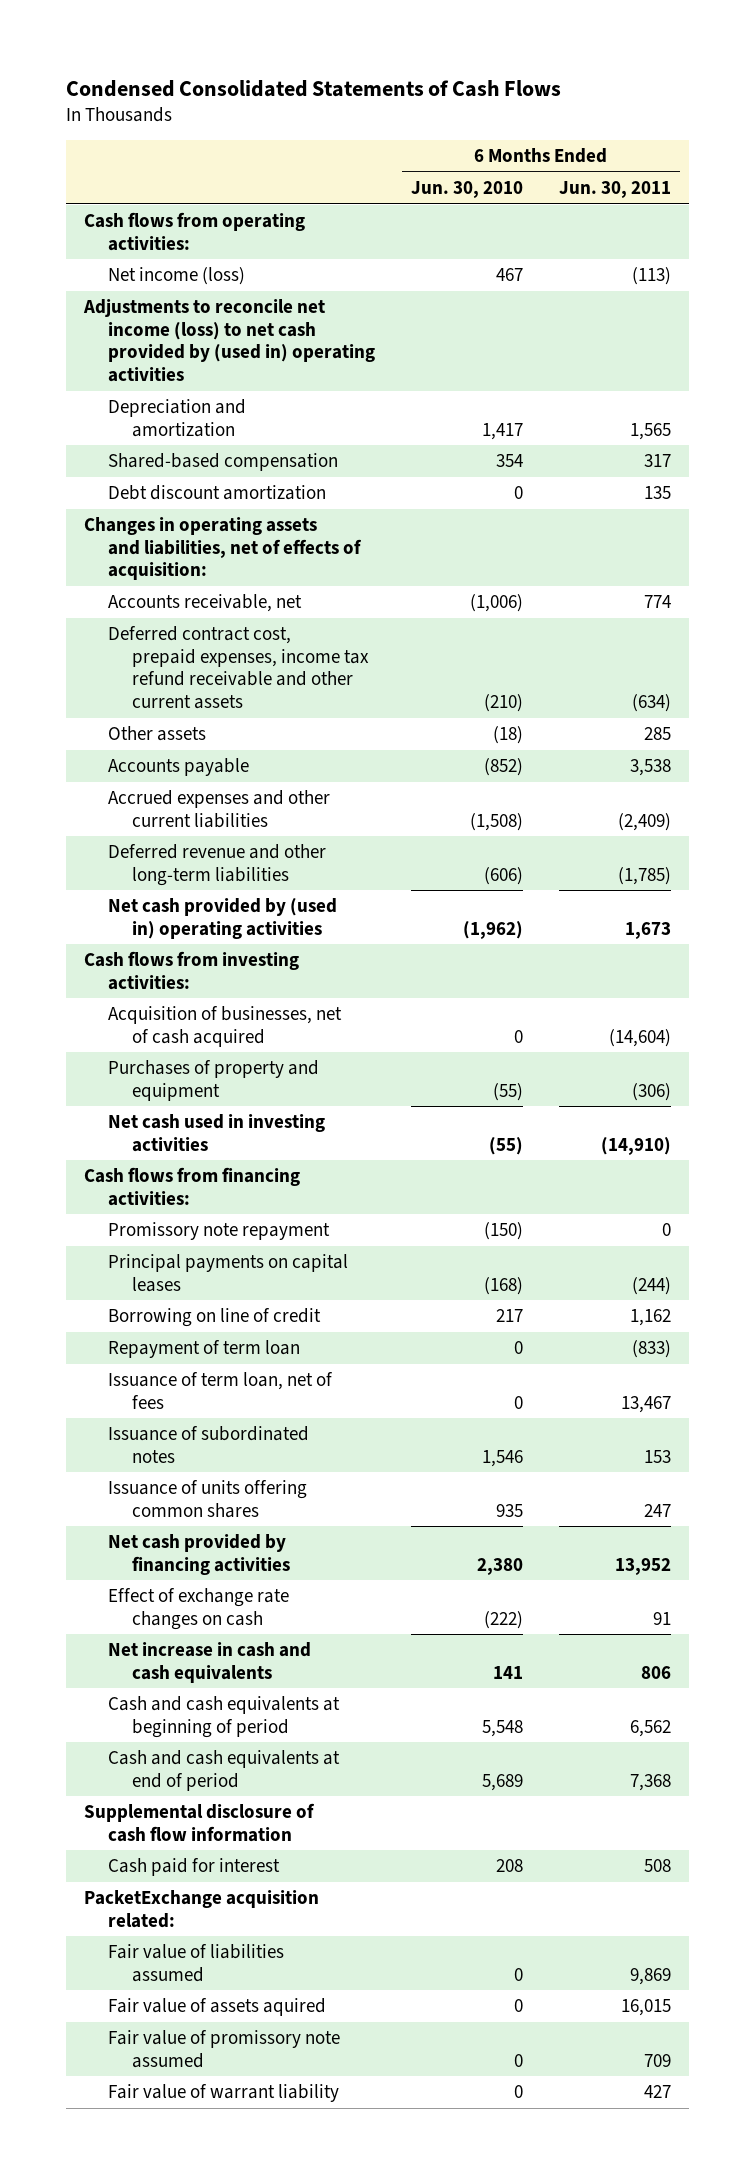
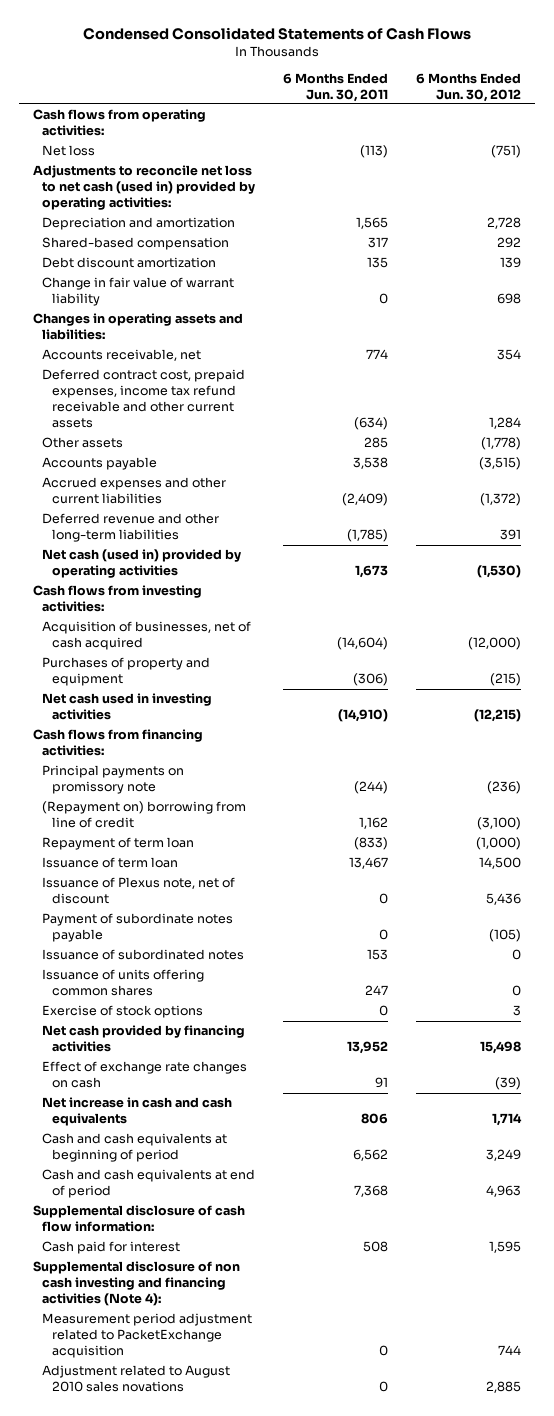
- | 6 Months Ended Jun. 30, 2010 | 6 Months Ended Jun. 30, 2011
+ | 6 Months Ended Jun. 30, 2011 | 6 Months Ended Jun. 30, 2012
- Net income (loss) | 467 | (113)
- Adjustments to reconcile net income (loss) to net cash provided by (used in) operating activities
+ Net loss | (113) | (751)
+ Adjustments to reconcile net loss to net cash (used in) provided by operating activities:
- Changes in operating assets and liabilities, net of effects of acquisition:
+ Change in fair value of warrant liability | 0 | 698
+ Changes in operating assets and liabilities:
- Net cash provided by (used in) operating activities | (1,962) | 1,673
+ Net cash (used in) provided by operating activities | 1,673 | (1,530)
- Promissory note repayment | (150) | 0
- Principal payments on capital leases | (168) | (244)
- Borrowing on line of credit | 217 | 1,162
+ Principal payments on promissory note | (244) | (236)
+ (Repayment on) borrowing from line of credit | 1,162 | (3,100)
- Issuance of term loan, net of fees | 0 | 13,467
+ Issuance of term loan | 13,467 | 14,500
+ Issuance of Plexus note, net of discount | 0 | 5,436
+ Payment of subordinate notes payable | 0 | (105)
+ Exercise of stock options | 0 | 3
- Supplemental disclosure of cash flow information
+ Supplemental disclosure of cash flow information:
- PacketExchange acquisition related:
- Fair value of liabilities assumed | 0 | 9,869
- Fair value of assets aquired | 0 | 16,015
- Fair value of promissory note assumed | 0 | 709
- Fair value of warrant liability | 0 | 427
+ Supplemental disclosure of non cash investing and financing activities (Note 4):
+ Measurement period adjustment related to PacketExchange acquisition | 0 | 744
+ Adjustment related to August 2010 sales novations | 0 | 2,885

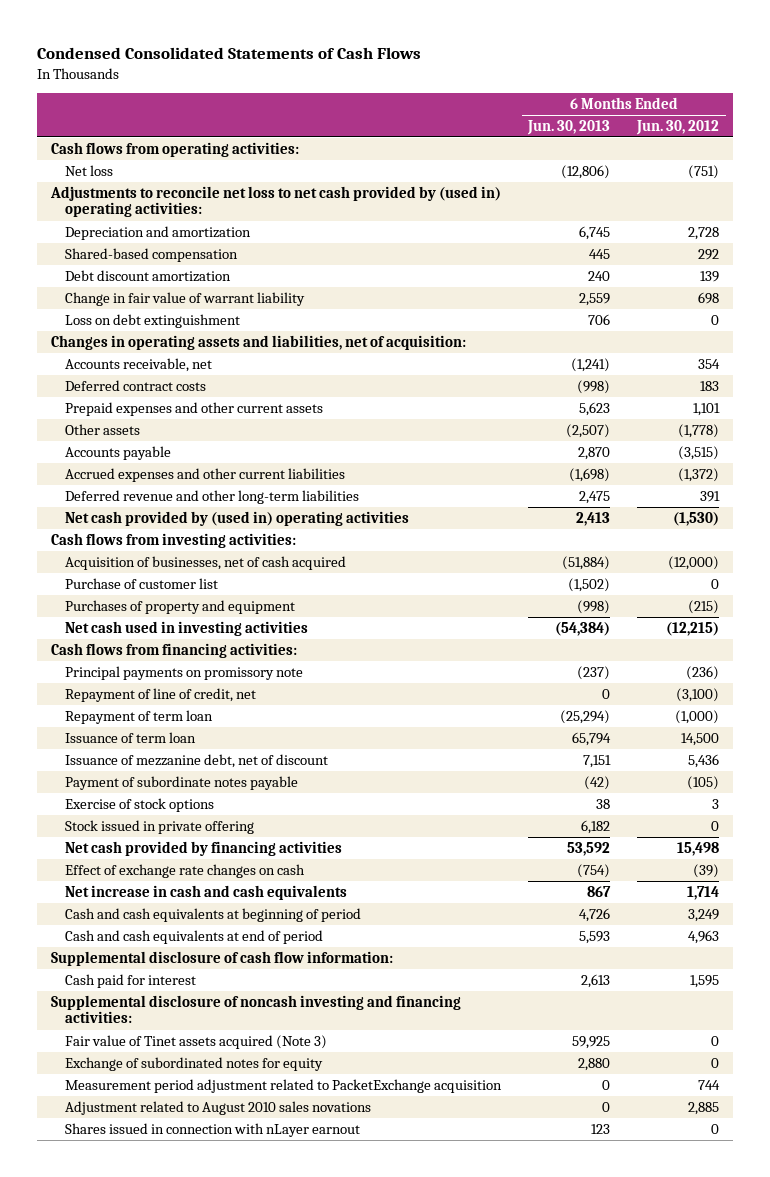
- | 6 Months Ended Jun. 30, 2011 | 6 Months Ended Jun. 30, 2012
+ | 6 Months Ended Jun. 30, 2013 | 6 Months Ended Jun. 30, 2012
- Adjustments to reconcile net loss to net cash (used in) provided by operating activities:
+ Adjustments to reconcile net loss to net cash provided by (used in) operating activities:
- Changes in operating assets and liabilities:
+ Loss on debt extinguishment | 706 | 0
+ Changes in operating assets and liabilities, net of acquisition:
- Deferred contract cost, prepaid expenses, income tax refund receivable and other current assets | (634) | 1,284
+ Deferred contract costs | (998) | 183
+ Prepaid expenses and other current assets | 5,623 | 1,101
- Net cash (used in) provided by operating activities | 1,673 | (1,530)
+ Net cash provided by (used in) operating activities | 2,413 | (1,530)
+ Purchase of customer list | (1,502) | 0
- (Repayment on) borrowing from line of credit | 1,162 | (3,100)
+ Repayment of line of credit, net | 0 | (3,100)
- Issuance of Plexus note, net of discount | 0 | 5,436
+ Issuance of mezzanine debt, net of discount | 7,151 | 5,436
- Issuance of subordinated notes | 153 | 0
- Issuance of units offering common shares | 247 | 0
+ Stock issued in private offering | 6,182 | 0
- Supplemental disclosure of non cash investing and financing activities (Note 4):
+ Supplemental disclosure of noncash investing and financing activities:
+ Fair value of Tinet assets acquired (Note 3) | 59,925 | 0
+ Exchange of subordinated notes for equity | 2,880 | 0
+ Shares issued in connection with nLayer earnout | 123 | 0

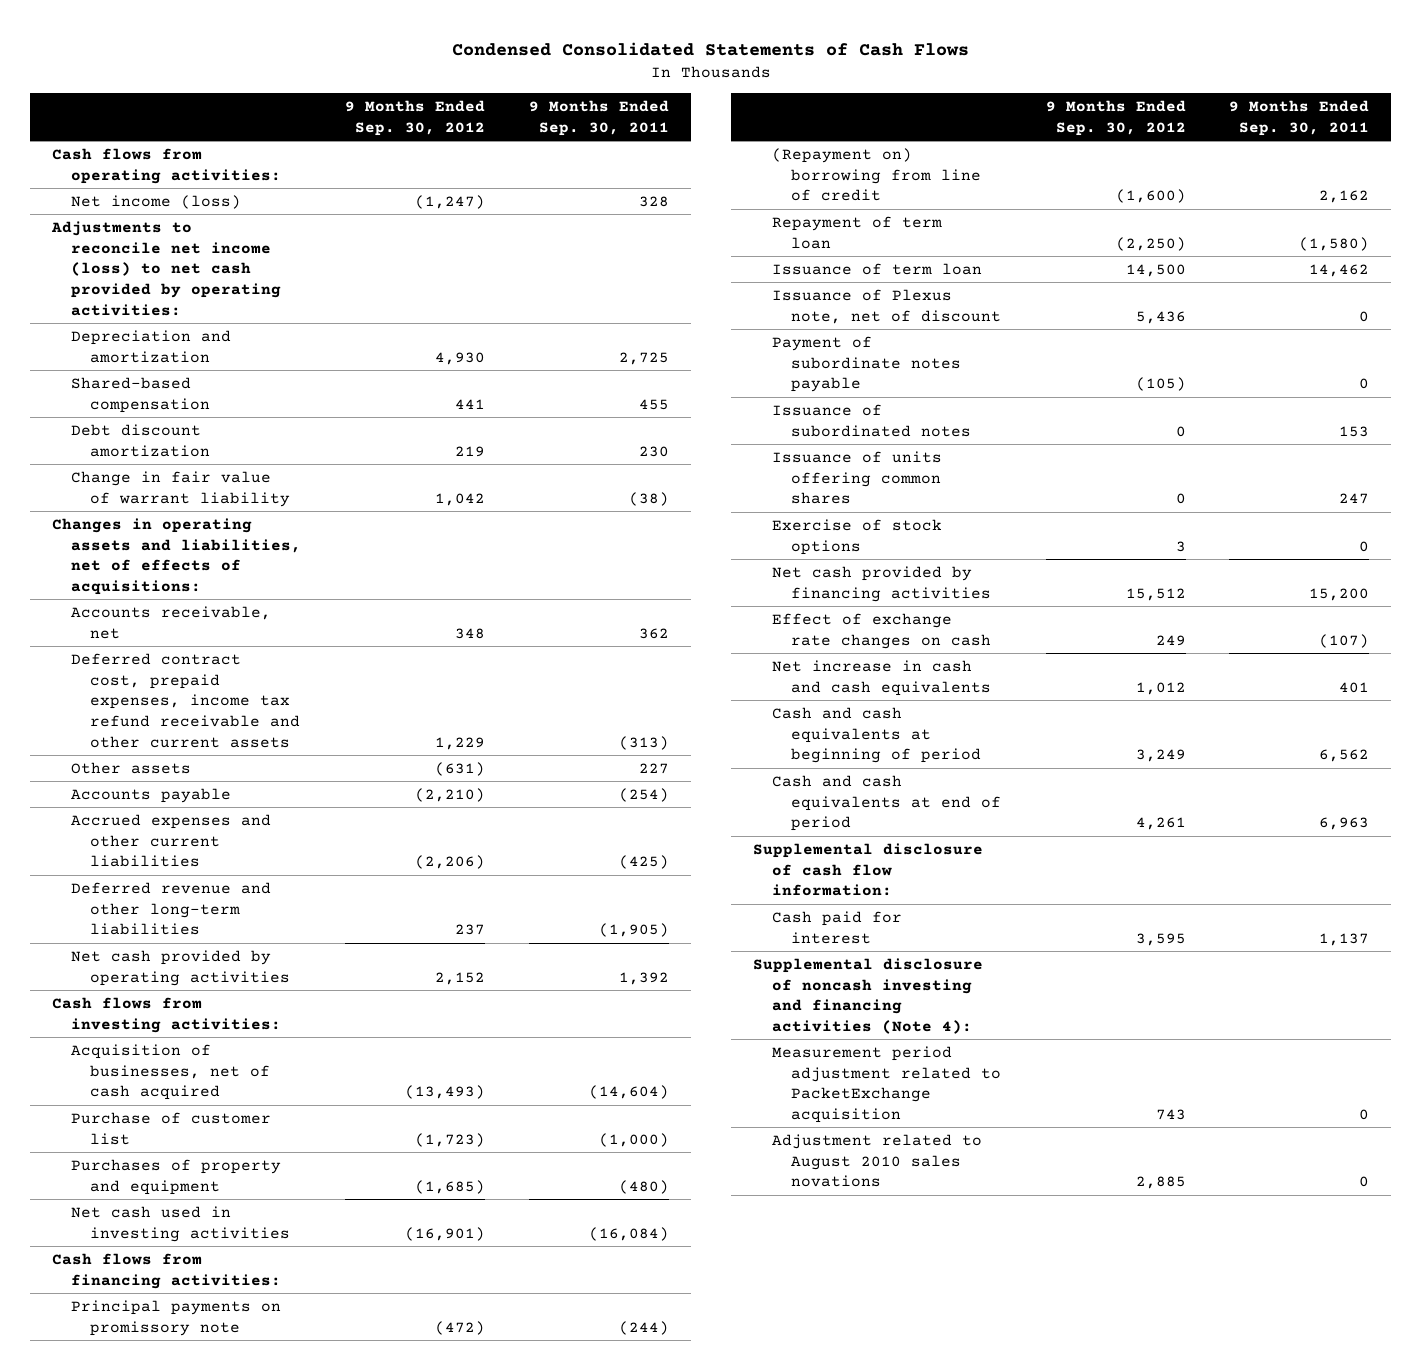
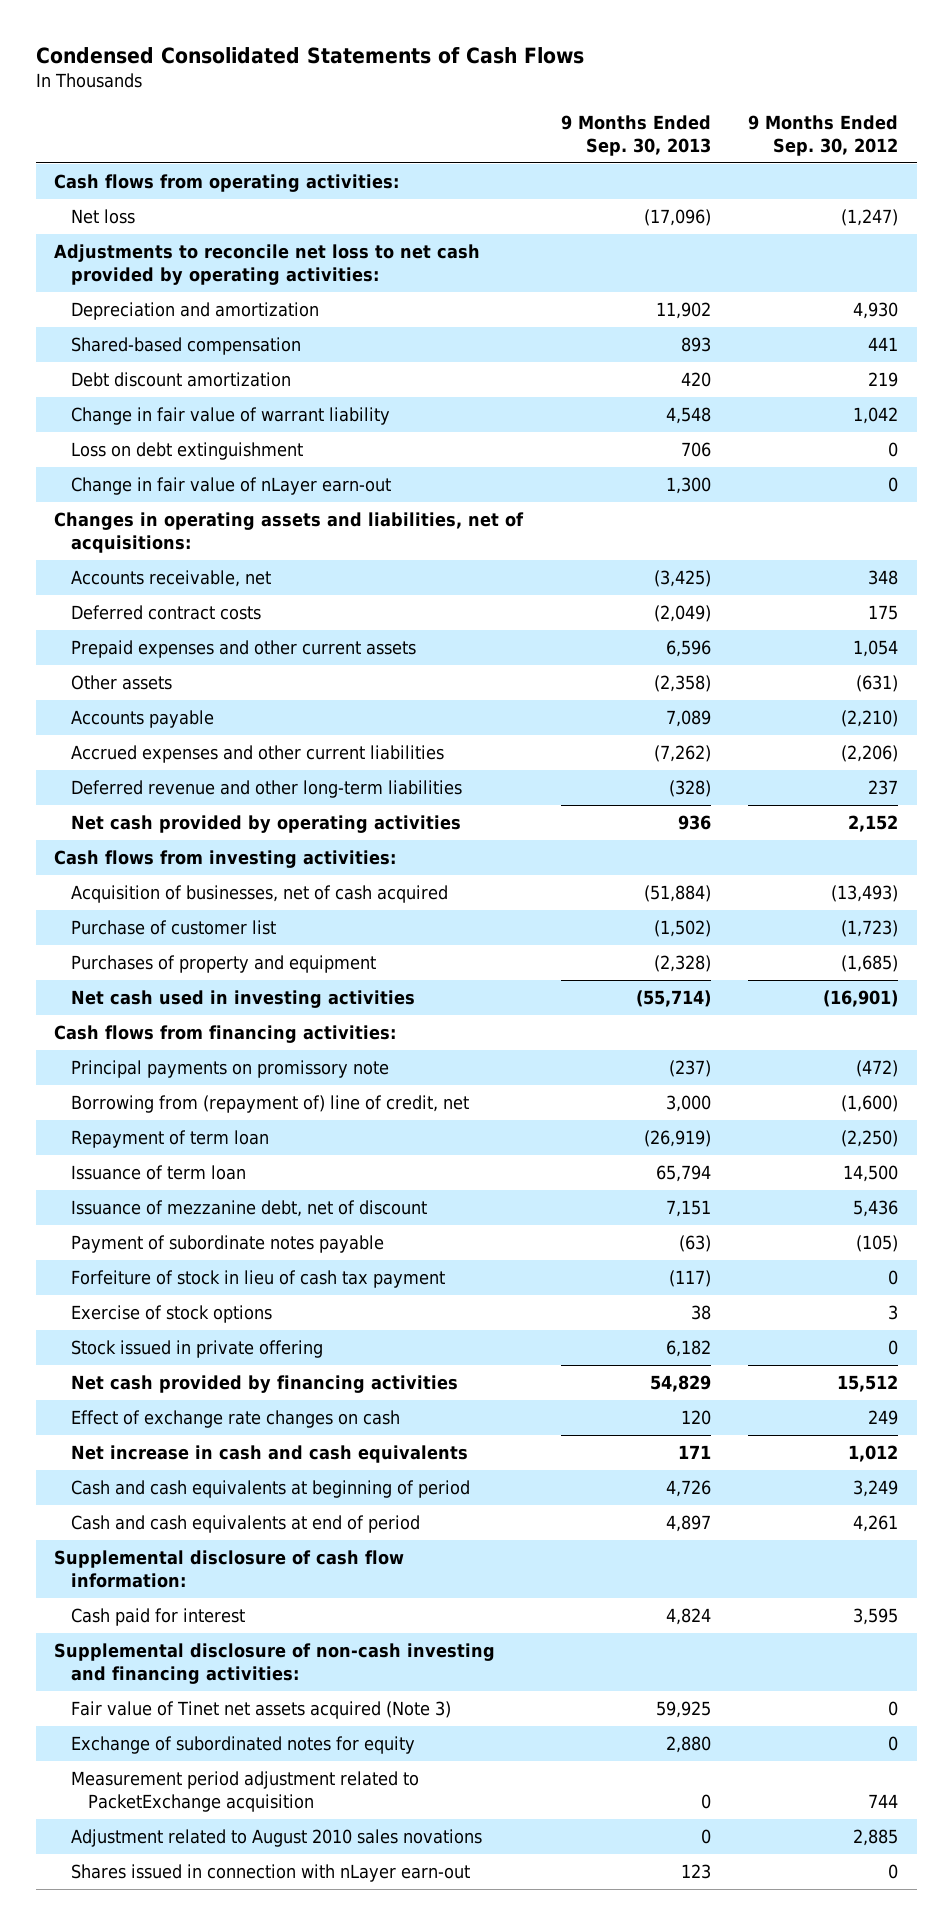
- | 9 Months Ended Sep. 30, 2012 | 9 Months Ended Sep. 30, 2011
+ | 9 Months Ended Sep. 30, 2013 | 9 Months Ended Sep. 30, 2012
- Net income (loss) | (1,247) | 328
- Adjustments to reconcile net income (loss) to net cash provided by operating activities:
+ Net loss | (17,096) | (1,247)
+ Adjustments to reconcile net loss to net cash provided by operating activities:
- Changes in operating assets and liabilities, net of effects of acquisitions:
+ Loss on debt extinguishment | 706 | 0
+ Change in fair value of nLayer earn-out | 1,300 | 0
+ Changes in operating assets and liabilities, net of acquisitions:
- Deferred contract cost, prepaid expenses, income tax refund receivable and other current assets | 1,229 | (313)
+ Deferred contract costs | (2,049) | 175
+ Prepaid expenses and other current assets | 6,596 | 1,054
- (Repayment on) borrowing from line of credit | (1,600) | 2,162
+ Borrowing from (repayment of) line of credit, net | 3,000 | (1,600)
- Issuance of Plexus note, net of discount | 5,436 | 0
+ Issuance of mezzanine debt, net of discount | 7,151 | 5,436
- Issuance of subordinated notes | 0 | 153
- Issuance of units offering common shares | 0 | 247
+ Forfeiture of stock in lieu of cash tax payment | (117) | 0
+ Stock issued in private offering | 6,182 | 0
- Supplemental disclosure of noncash investing and financing activities (Note 4):
- Measurement period adjustment related to PacketExchange acquisition | 743 | 0
+ Supplemental disclosure of non-cash investing and financing activities:
+ Fair value of Tinet net assets acquired (Note 3) | 59,925 | 0
+ Exchange of subordinated notes for equity | 2,880 | 0
+ Measurement period adjustment related to PacketExchange acquisition | 0 | 744
+ Shares issued in connection with nLayer earn-out | 123 | 0

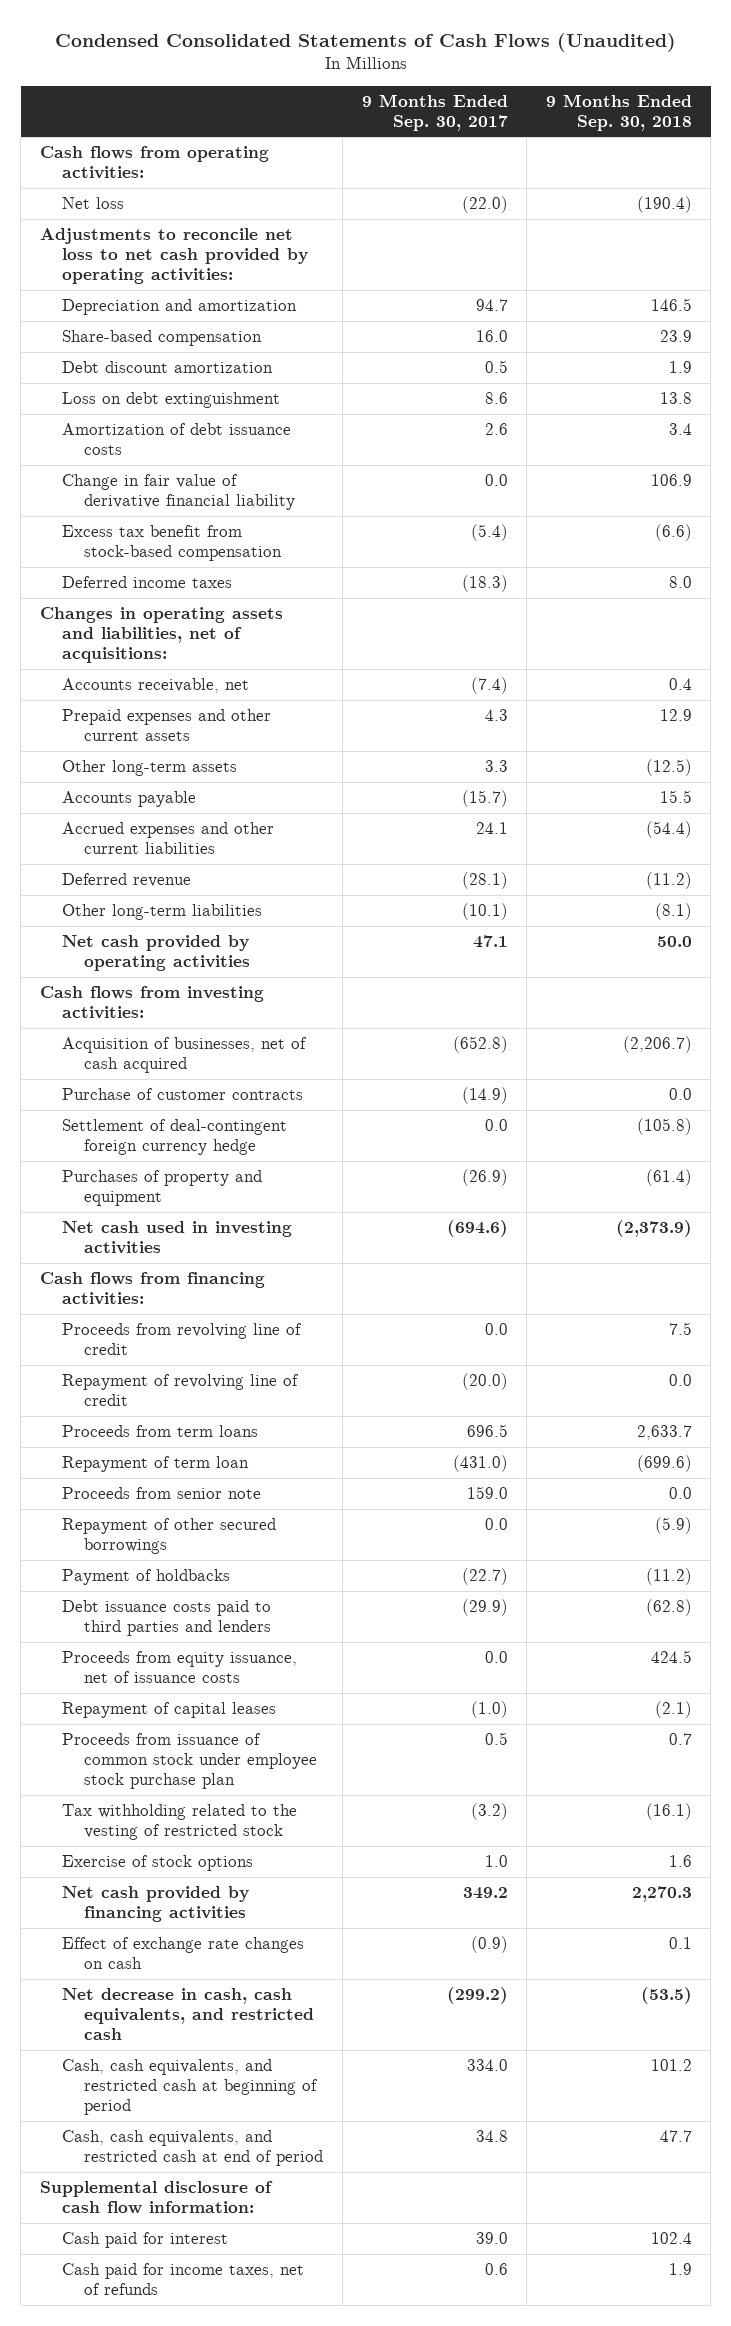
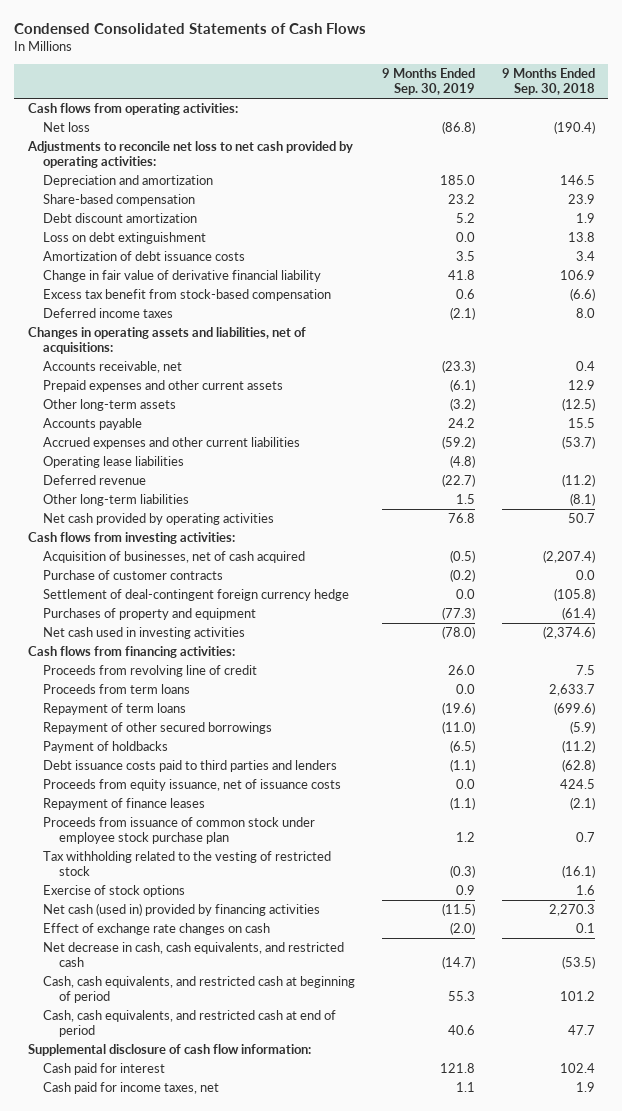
- Condensed Consolidated Statements of Cash Flows (Unaudited)
+ Condensed Consolidated Statements of Cash Flows
- | 9 Months Ended Sep. 30, 2017 | 9 Months Ended Sep. 30, 2018
+ | 9 Months Ended Sep. 30, 2019 | 9 Months Ended Sep. 30, 2018
- Accrued expenses and other current liabilities | 24.1 | (54.4)
+ Accrued expenses and other current liabilities | (59.2) | (53.7)
+ Operating lease liabilities | (4.8) |
- Net cash provided by operating activities | 47.1 | 50.0
+ Net cash provided by operating activities | 76.8 | 50.7
- Acquisition of businesses, net of cash acquired | (652.8) | (2,206.7)
+ Acquisition of businesses, net of cash acquired | (0.5) | (2,207.4)
- Net cash used in investing activities | (694.6) | (2,373.9)
+ Net cash used in investing activities | (78.0) | (2,374.6)
- Repayment of revolving line of credit | (20.0) | 0.0
- Repayment of term loan | (431.0) | (699.6)
- Proceeds from senior note | 159.0 | 0.0
+ Repayment of term loans | (19.6) | (699.6)
- Repayment of capital leases | (1.0) | (2.1)
+ Repayment of finance leases | (1.1) | (2.1)
- Net cash provided by financing activities | 349.2 | 2,270.3
+ Net cash (used in) provided by financing activities | (11.5) | 2,270.3
- Cash paid for income taxes, net of refunds | 0.6 | 1.9
+ Cash paid for income taxes, net | 1.1 | 1.9

